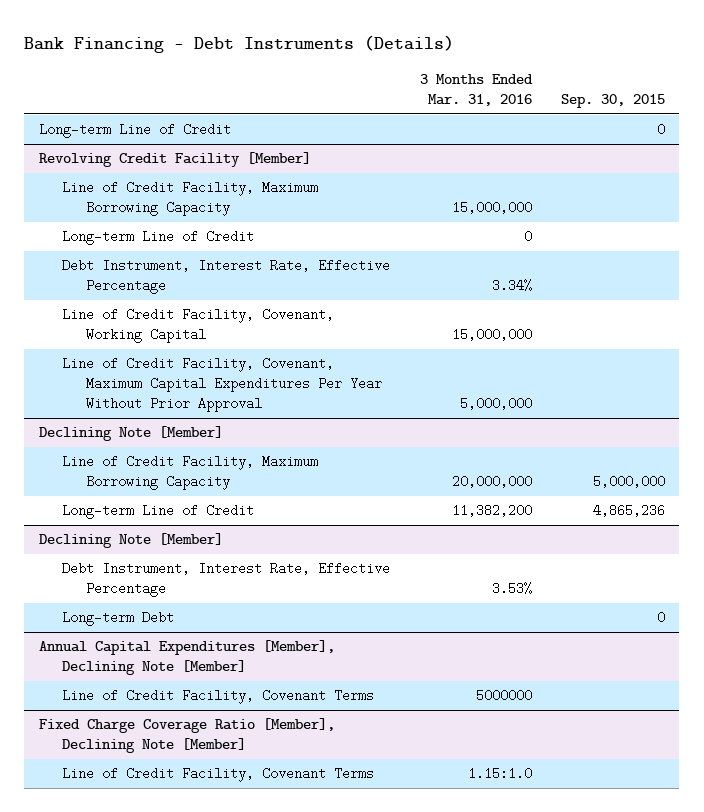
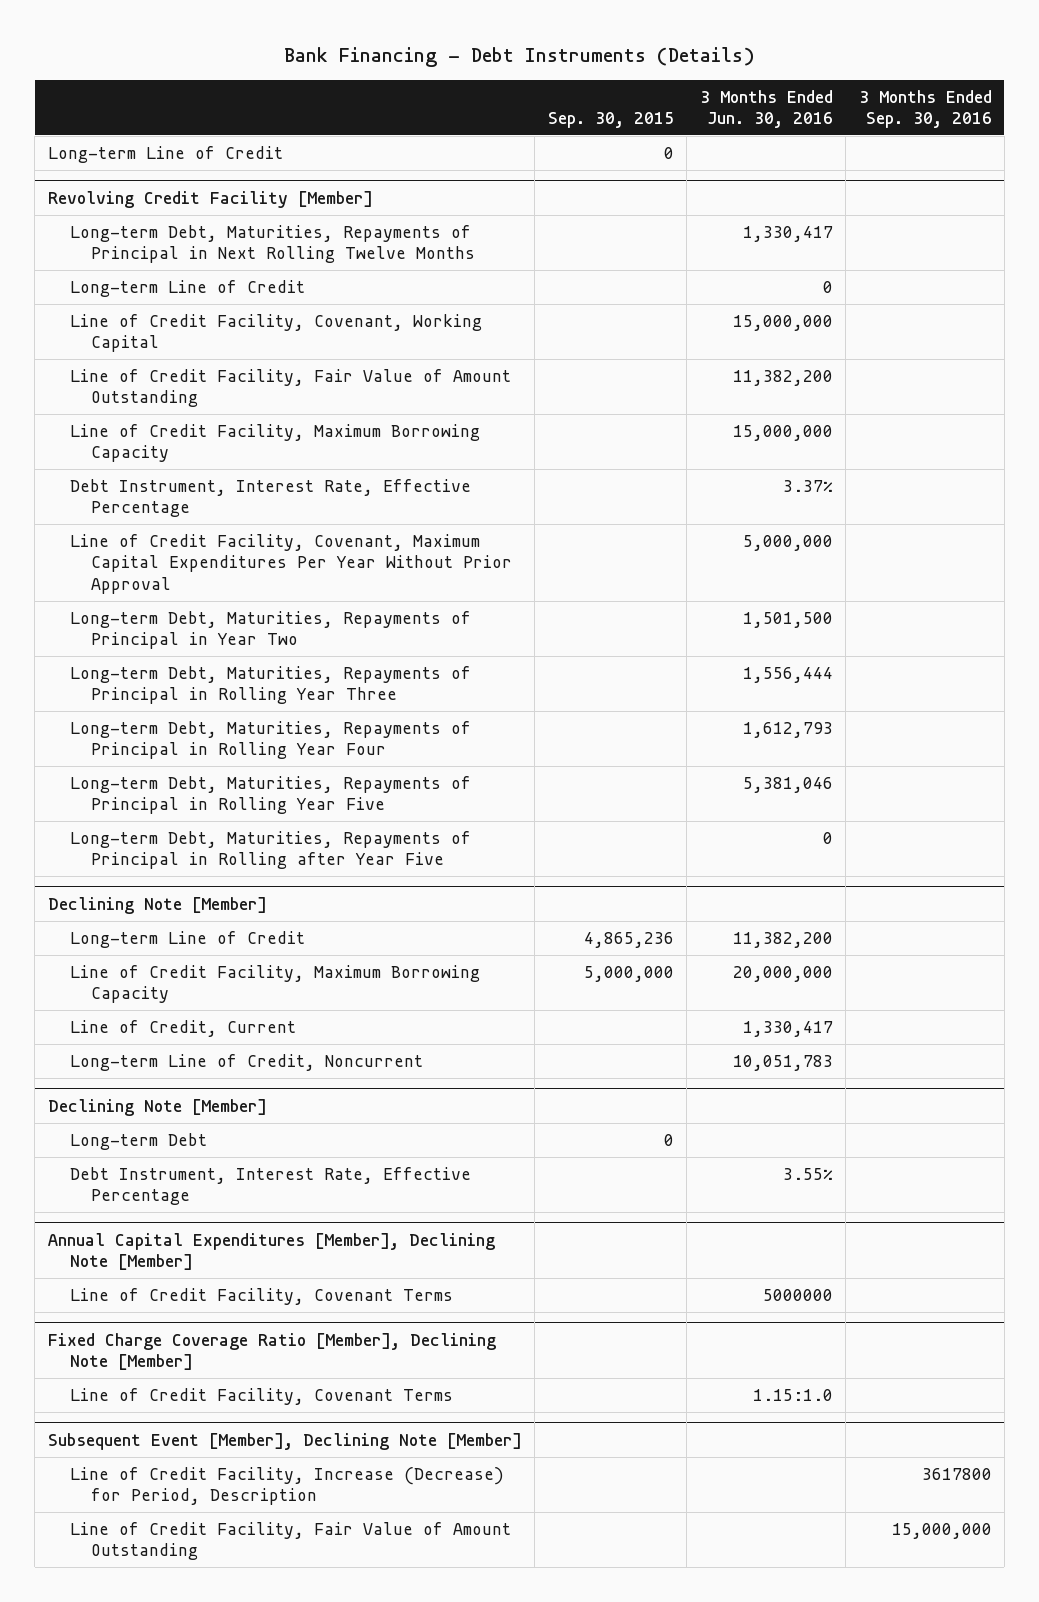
- | 3 Months Ended Mar. 31, 2016 | Sep. 30, 2015
+ | Sep. 30, 2015 | 3 Months Ended Jun. 30, 2016 | 3 Months Ended Sep. 30, 2016
@ Revolving Credit Facility [Member]
+ Long-term Debt, Maturities, Repayments of Principal in Next Rolling Twelve Months | | 1,330,417 |
+ Line of Credit Facility, Fair Value of Amount Outstanding | | 11,382,200 |
moved down: Line of Credit Facility, Maximum Borrowing Capacity | | 15,000,000 |
moved down: Debt Instrument, Interest Rate, Effective Percentage | | 3.37% |
+ Long-term Debt, Maturities, Repayments of Principal in Year Two | | 1,501,500 |
+ Long-term Debt, Maturities, Repayments of Principal in Rolling Year Three | | 1,556,444 |
+ Long-term Debt, Maturities, Repayments of Principal in Rolling Year Four | | 1,612,793 |
+ Long-term Debt, Maturities, Repayments of Principal in Rolling Year Five | | 5,381,046 |
+ Long-term Debt, Maturities, Repayments of Principal in Rolling after Year Five | | 0 |
@ Declining Note [Member]
moved down: Line of Credit Facility, Maximum Borrowing Capacity | 5,000,000 | 20,000,000 |
+ Line of Credit, Current | | 1,330,417 |
+ Long-term Line of Credit, Noncurrent | | 10,051,783 |
moved down: Debt Instrument, Interest Rate, Effective Percentage | | 3.55% |
+ Subsequent Event [Member], Declining Note [Member]
+ Line of Credit Facility, Increase (Decrease) for Period, Description | | | 3617800
+ Line of Credit Facility, Fair Value of Amount Outstanding | | | 15,000,000

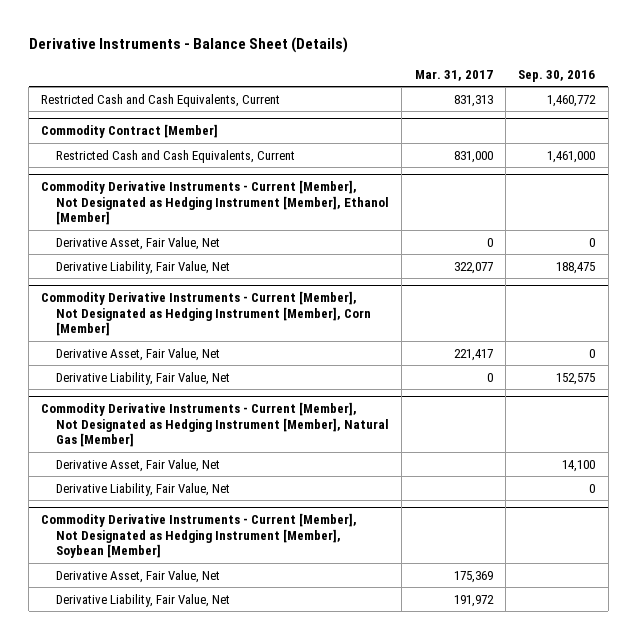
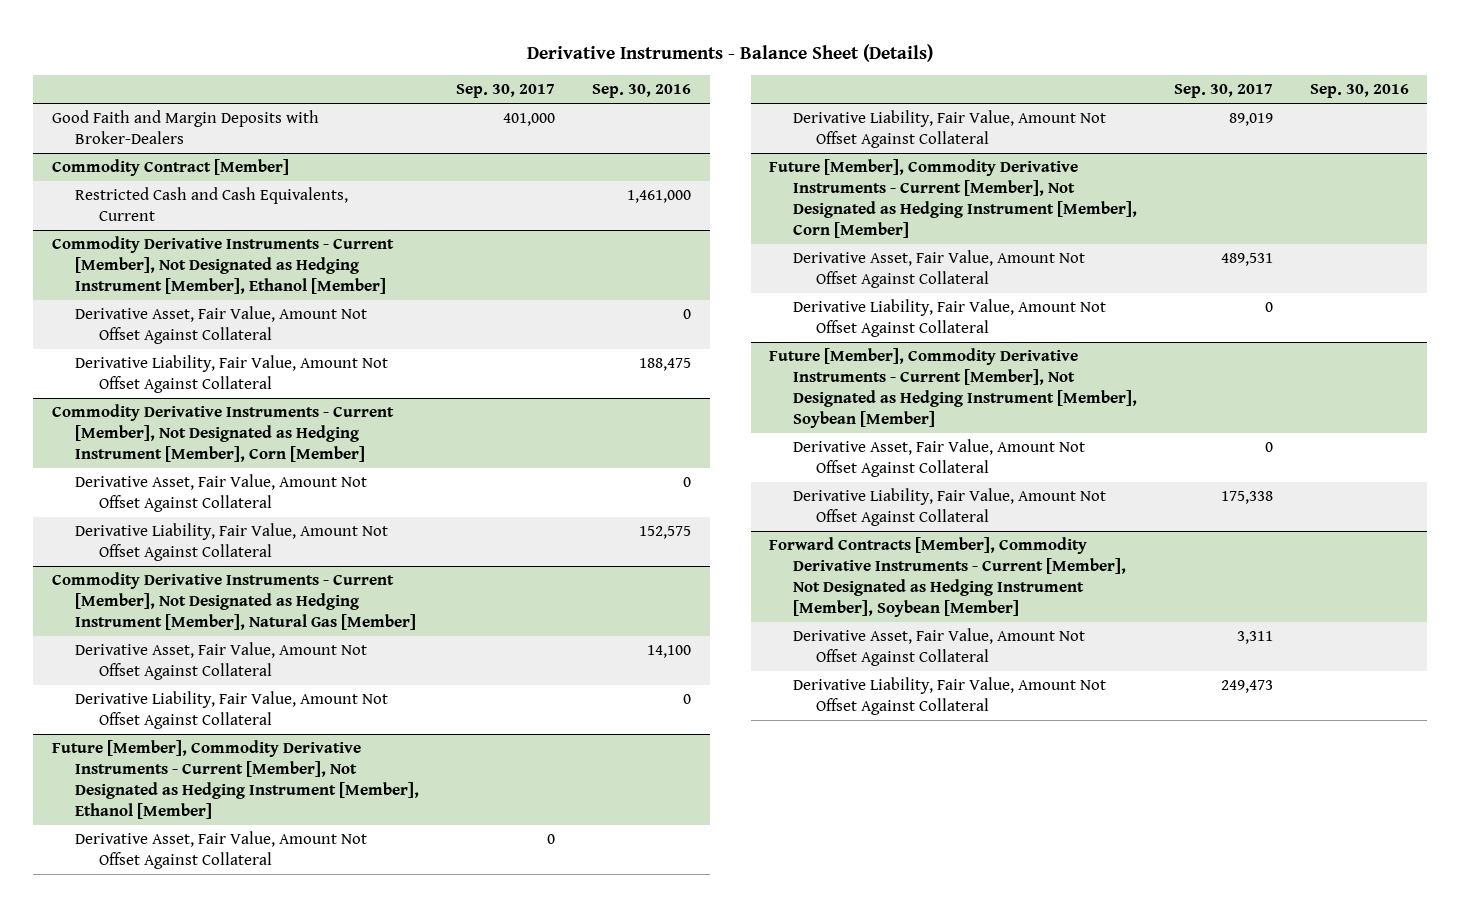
- | Mar. 31, 2017 | Sep. 30, 2016
+ | Sep. 30, 2017 | Sep. 30, 2016
- Restricted Cash and Cash Equivalents, Current | 831,313 | 1,460,772
+ Good Faith and Margin Deposits with Broker-Dealers | 401,000 |
@ Commodity Derivative Instruments - Current [Member], Not Designated as Hedging Instrument [Member], Ethanol [Member]
- Derivative Asset, Fair Value, Net | 0 | 0
- Derivative Liability, Fair Value, Net | 322,077 | 188,475
+ Derivative Asset, Fair Value, Amount Not Offset Against Collateral | | 0
+ Derivative Liability, Fair Value, Amount Not Offset Against Collateral | | 188,475
@ Commodity Derivative Instruments - Current [Member], Not Designated as Hedging Instrument [Member], Corn [Member]
- Derivative Asset, Fair Value, Net | 221,417 | 0
- Derivative Liability, Fair Value, Net | 0 | 152,575
+ Derivative Asset, Fair Value, Amount Not Offset Against Collateral | | 0
+ Derivative Liability, Fair Value, Amount Not Offset Against Collateral | | 152,575
@ Commodity Derivative Instruments - Current [Member], Not Designated as Hedging Instrument [Member], Natural Gas [Member]
- Derivative Asset, Fair Value, Net | | 14,100
- Derivative Liability, Fair Value, Net | | 0
- Commodity Derivative Instruments - Current [Member], Not Designated as Hedging Instrument [Member], Soybean [Member]
- Derivative Asset, Fair Value, Net | 175,369 |
- Derivative Liability, Fair Value, Net | 191,972 |
@ Commodity Derivative Instruments - Current [Member], Not Designated as Hedging Instrument [Member], Natural Gas [Member]
+ Derivative Asset, Fair Value, Amount Not Offset Against Collateral | | 14,100
+ Derivative Liability, Fair Value, Amount Not Offset Against Collateral | | 0
+ Future [Member], Commodity Derivative Instruments - Current [Member], Not Designated as Hedging Instrument [Member], Ethanol [Member]
+ Derivative Asset, Fair Value, Amount Not Offset Against Collateral | 0 |
+ Derivative Liability, Fair Value, Amount Not Offset Against Collateral | 89,019 |
+ Future [Member], Commodity Derivative Instruments - Current [Member], Not Designated as Hedging Instrument [Member], Corn [Member]
+ Derivative Asset, Fair Value, Amount Not Offset Against Collateral | 489,531 |
+ Derivative Liability, Fair Value, Amount Not Offset Against Collateral | 0 |
+ Future [Member], Commodity Derivative Instruments - Current [Member], Not Designated as Hedging Instrument [Member], Soybean [Member]
+ Derivative Asset, Fair Value, Amount Not Offset Against Collateral | 0 |
+ Derivative Liability, Fair Value, Amount Not Offset Against Collateral | 175,338 |
+ Forward Contracts [Member], Commodity Derivative Instruments - Current [Member], Not Designated as Hedging Instrument [Member], Soybean [Member]
+ Derivative Asset, Fair Value, Amount Not Offset Against Collateral | 3,311 |
+ Derivative Liability, Fair Value, Amount Not Offset Against Collateral | 249,473 |

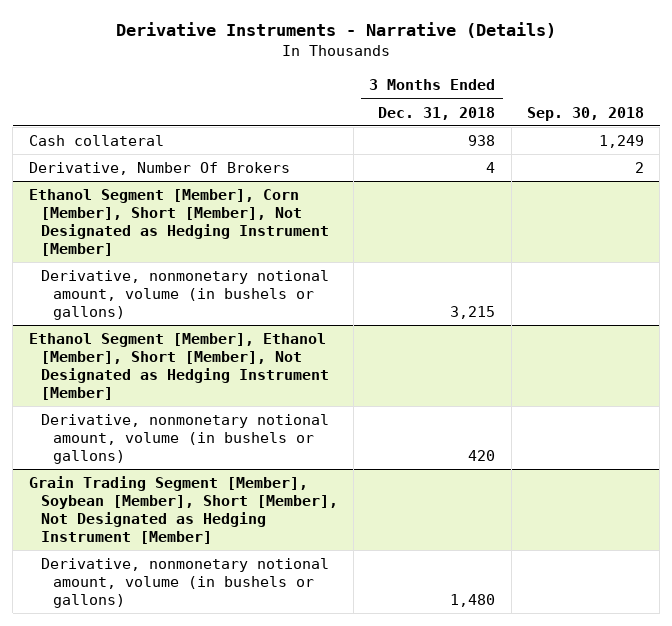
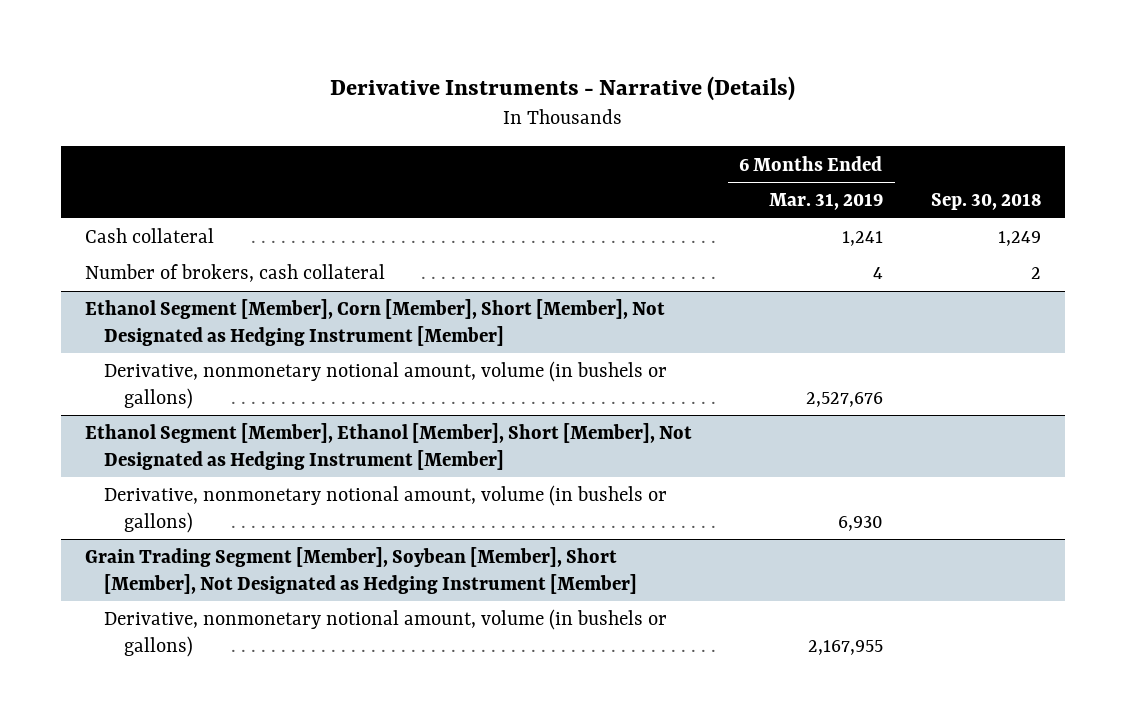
- | 3 Months Ended Dec. 31, 2018 | Sep. 30, 2018
+ | 6 Months Ended Mar. 31, 2019 | Sep. 30, 2018
- Derivative, Number Of Brokers | 4 | 2
+ Number of brokers, cash collateral | 4 | 2

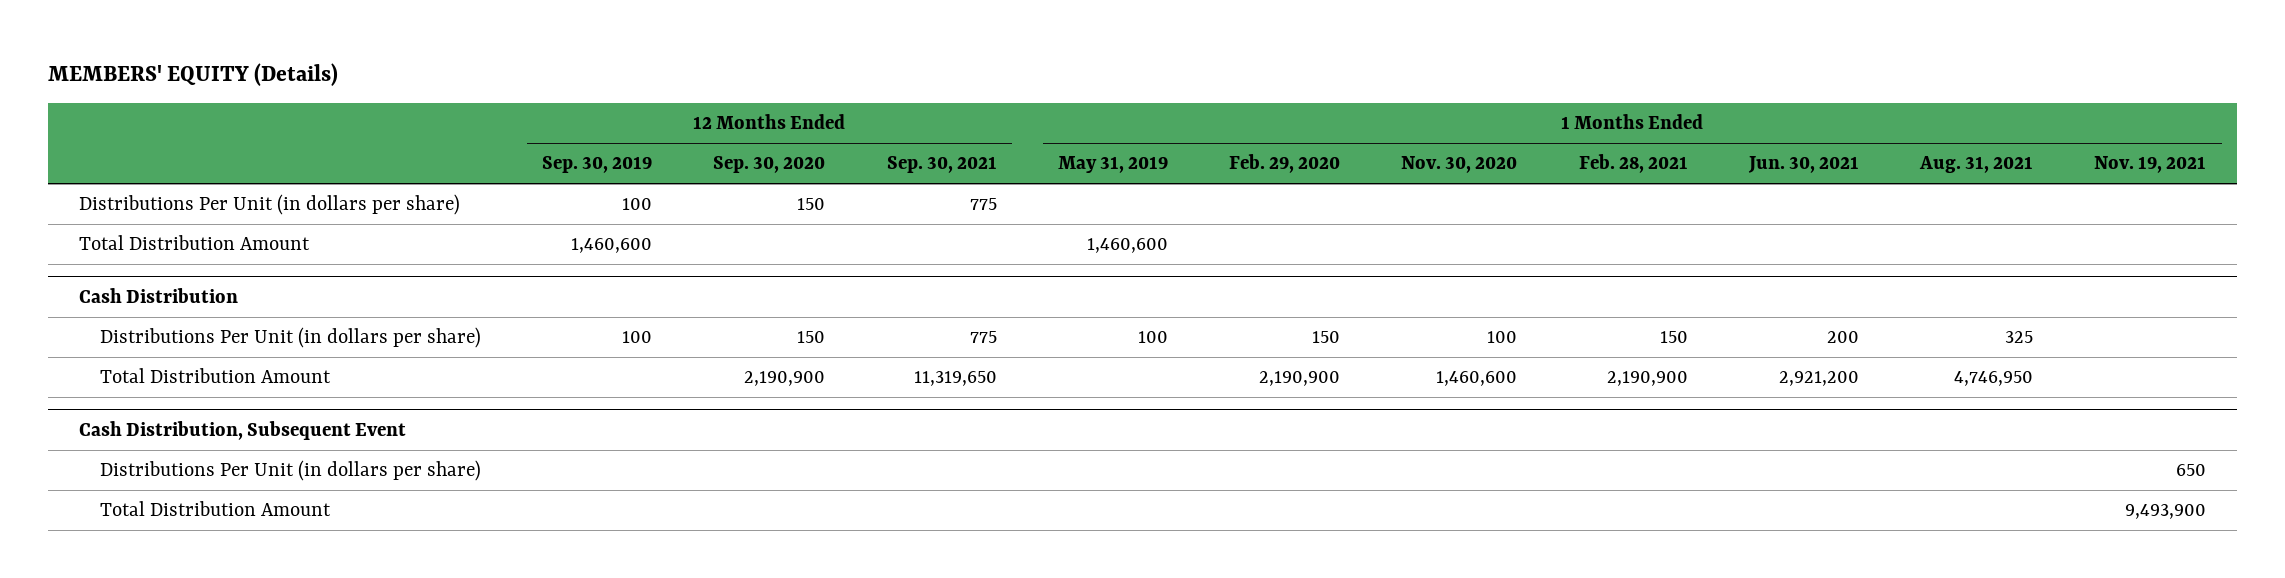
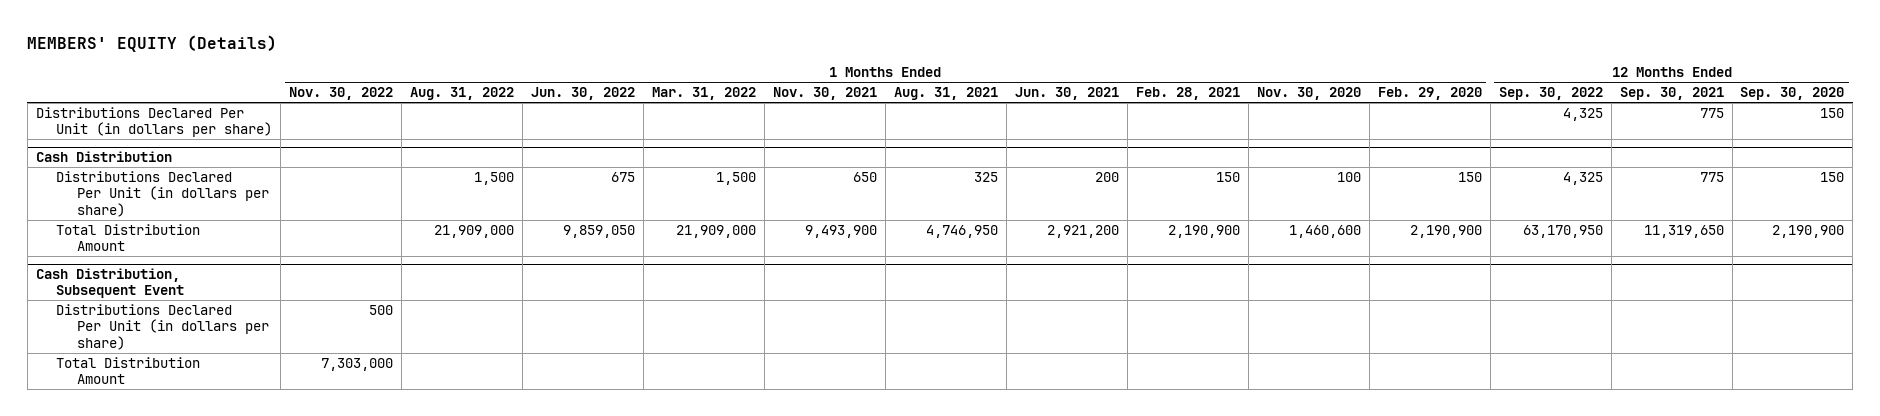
- | 12 Months Ended Sep. 30, 2019 | 12 Months Ended Sep. 30, 2020 | 12 Months Ended Sep. 30, 2021 | 1 Months Ended May 31, 2019 | 1 Months Ended Feb. 29, 2020 | 1 Months Ended Nov. 30, 2020 | 1 Months Ended Feb. 28, 2021 | 1 Months Ended Jun. 30, 2021 | 1 Months Ended Aug. 31, 2021 | 1 Months Ended Nov. 19, 2021
+ | 1 Months Ended Nov. 30, 2022 | 1 Months Ended Aug. 31, 2022 | 1 Months Ended Jun. 30, 2022 | 1 Months Ended Mar. 31, 2022 | 1 Months Ended Nov. 30, 2021 | 1 Months Ended Aug. 31, 2021 | 1 Months Ended Jun. 30, 2021 | 1 Months Ended Feb. 28, 2021 | 1 Months Ended Nov. 30, 2020 | 1 Months Ended Feb. 29, 2020 | 12 Months Ended Sep. 30, 2022 | 12 Months Ended Sep. 30, 2021 | 12 Months Ended Sep. 30, 2020
- Distributions Per Unit (in dollars per share) | 100 | 150 | 775 | | | | | | |
- Total Distribution Amount | 1,460,600 | | | 1,460,600 | | | | | |
+ Distributions Declared Per Unit (in dollars per share) | | | | | | | | | | | 4,325 | 775 | 150
@ Cash Distribution
- Distributions Per Unit (in dollars per share) | 100 | 150 | 775 | 100 | 150 | 100 | 150 | 200 | 325 |
+ Distributions Declared Per Unit (in dollars per share) | | 1,500 | 675 | 1,500 | 650 | 325 | 200 | 150 | 100 | 150 | 4,325 | 775 | 150
@ Cash Distribution, Subsequent Event
- Distributions Per Unit (in dollars per share) | | | | | | | | | | 650
+ Distributions Declared Per Unit (in dollars per share) | 500 | | | | | | | | | | | |

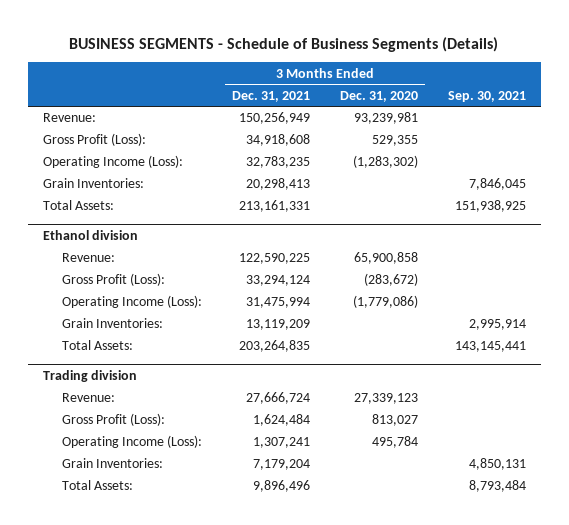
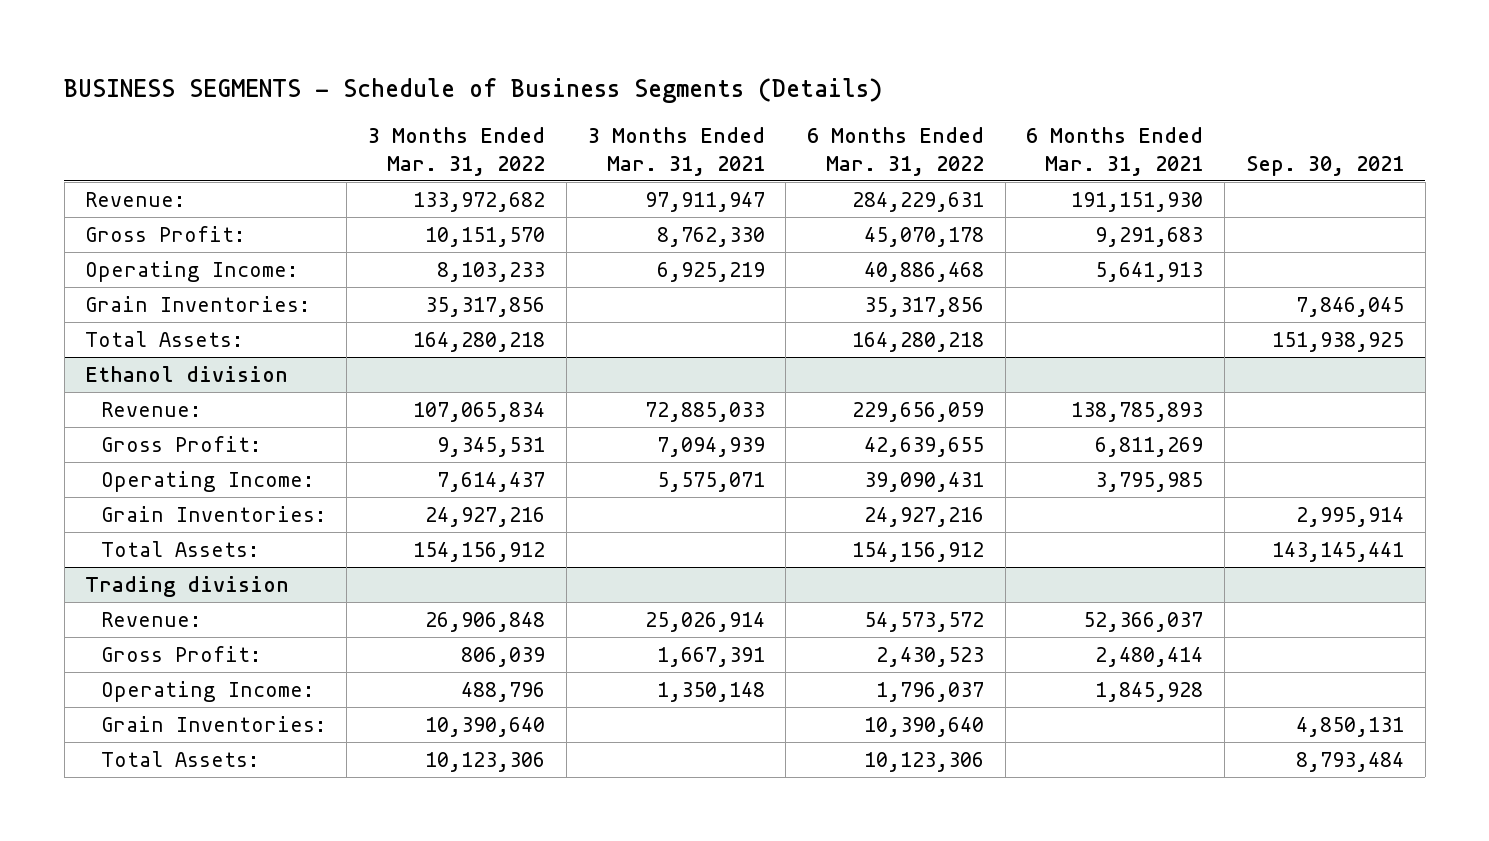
- | 3 Months Ended Dec. 31, 2021 | 3 Months Ended Dec. 31, 2020 | Sep. 30, 2021
+ | 3 Months Ended Mar. 31, 2022 | 3 Months Ended Mar. 31, 2021 | 6 Months Ended Mar. 31, 2022 | 6 Months Ended Mar. 31, 2021 | Sep. 30, 2021
- Gross Profit (Loss): | 34,918,608 | 529,355 |
- Operating Income (Loss): | 32,783,235 | (1,283,302) |
+ Gross Profit: | 10,151,570 | 8,762,330 | 45,070,178 | 9,291,683 |
+ Operating Income: | 8,103,233 | 6,925,219 | 40,886,468 | 5,641,913 |
@ Ethanol division
- Gross Profit (Loss): | 33,294,124 | (283,672) |
- Operating Income (Loss): | 31,475,994 | (1,779,086) |
+ Gross Profit: | 9,345,531 | 7,094,939 | 42,639,655 | 6,811,269 |
+ Operating Income: | 7,614,437 | 5,575,071 | 39,090,431 | 3,795,985 |
@ Trading division
- Gross Profit (Loss): | 1,624,484 | 813,027 |
- Operating Income (Loss): | 1,307,241 | 495,784 |
+ Gross Profit: | 806,039 | 1,667,391 | 2,430,523 | 2,480,414 |
+ Operating Income: | 488,796 | 1,350,148 | 1,796,037 | 1,845,928 |

